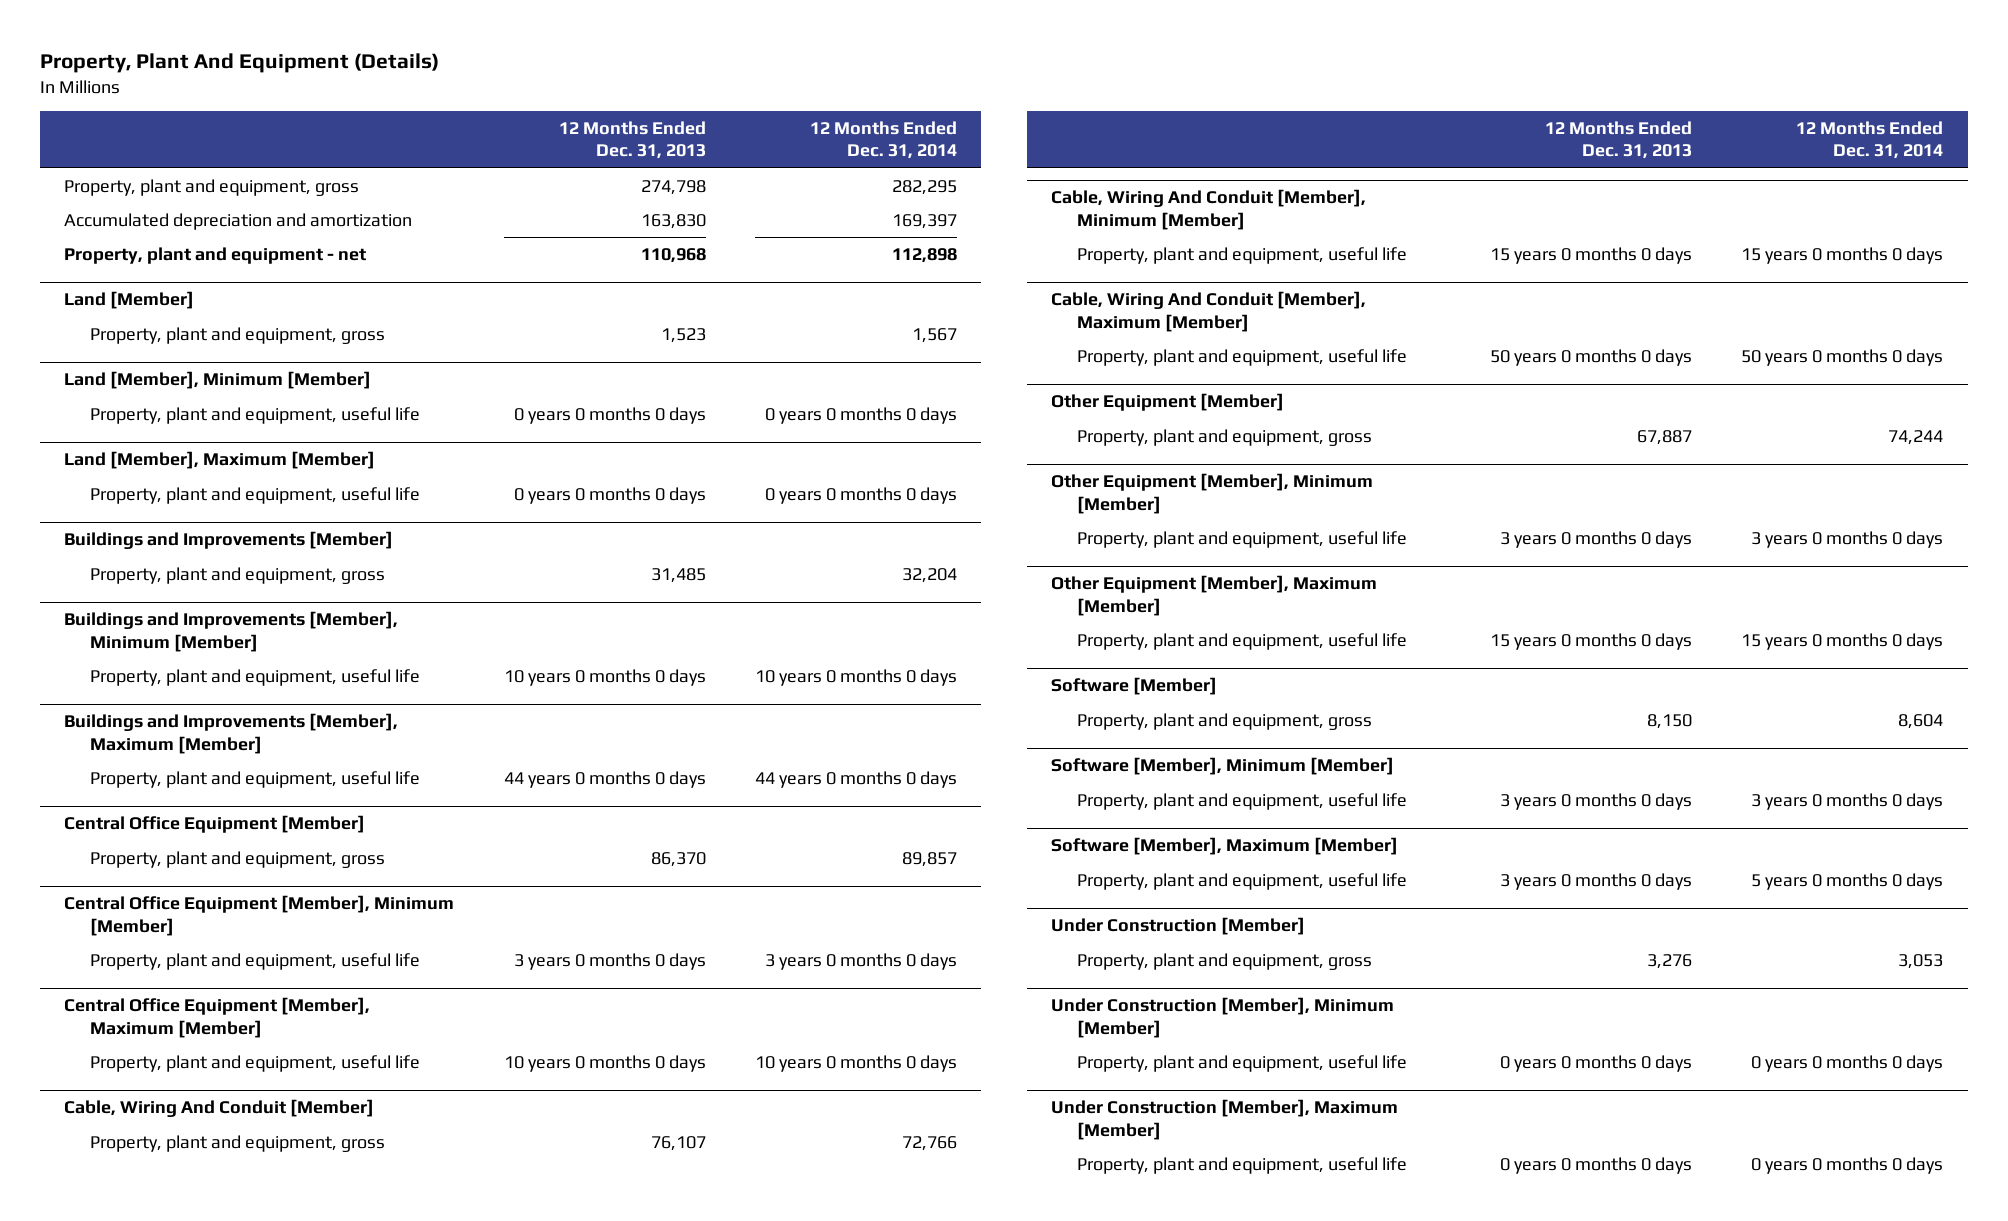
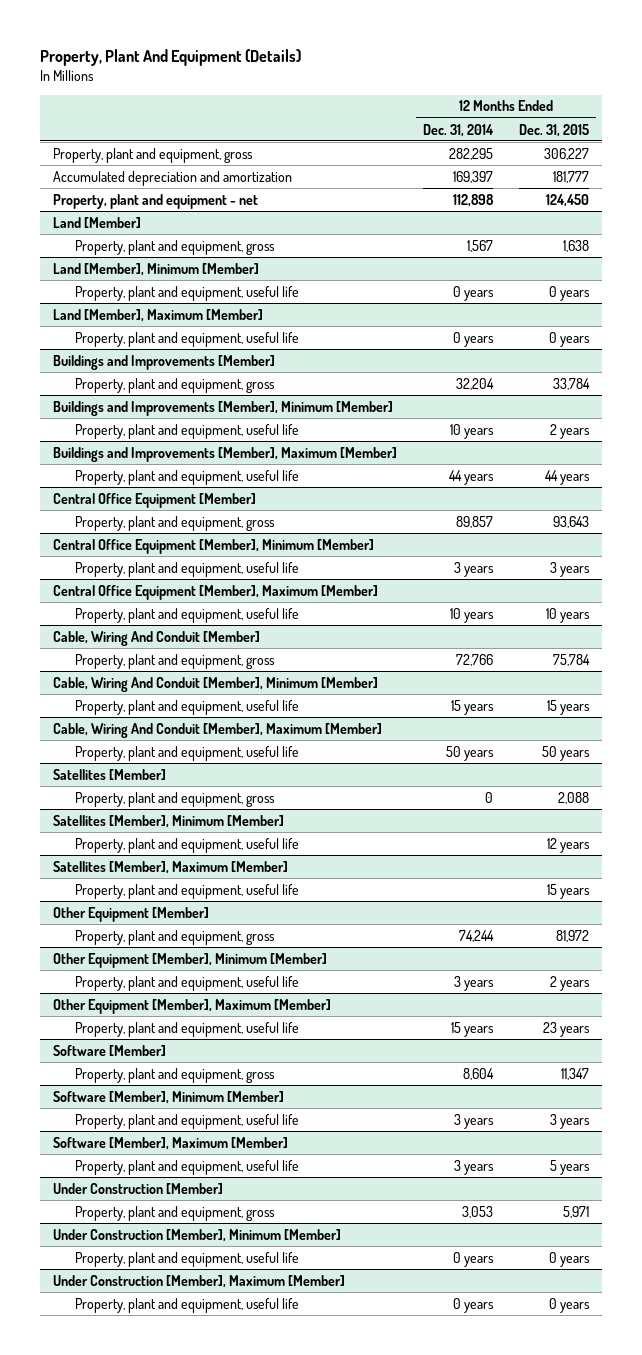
- | 12 Months Ended Dec. 31, 2013 | 12 Months Ended Dec. 31, 2014
+ | 12 Months Ended Dec. 31, 2014 | 12 Months Ended Dec. 31, 2015
@ Land [Member], Minimum [Member]
- Property, plant and equipment, useful life | 0 years 0 months 0 days | 0 years 0 months 0 days
+ Property, plant and equipment, useful life | 0 years | 0 years
@ Land [Member], Maximum [Member]
- Property, plant and equipment, useful life | 0 years 0 months 0 days | 0 years 0 months 0 days
+ Property, plant and equipment, useful life | 0 years | 0 years
@ Buildings and Improvements [Member], Minimum [Member]
- Property, plant and equipment, useful life | 10 years 0 months 0 days | 10 years 0 months 0 days
+ Property, plant and equipment, useful life | 10 years | 2 years
@ Buildings and Improvements [Member], Maximum [Member]
- Property, plant and equipment, useful life | 44 years 0 months 0 days | 44 years 0 months 0 days
+ Property, plant and equipment, useful life | 44 years | 44 years
@ Central Office Equipment [Member], Minimum [Member]
- Property, plant and equipment, useful life | 3 years 0 months 0 days | 3 years 0 months 0 days
+ Property, plant and equipment, useful life | 3 years | 3 years
@ Central Office Equipment [Member], Maximum [Member]
- Property, plant and equipment, useful life | 10 years 0 months 0 days | 10 years 0 months 0 days
+ Property, plant and equipment, useful life | 10 years | 10 years
@ Cable, Wiring And Conduit [Member], Minimum [Member]
- Property, plant and equipment, useful life | 15 years 0 months 0 days | 15 years 0 months 0 days
+ Property, plant and equipment, useful life | 15 years | 15 years
@ Cable, Wiring And Conduit [Member], Maximum [Member]
- Property, plant and equipment, useful life | 50 years 0 months 0 days | 50 years 0 months 0 days
+ Property, plant and equipment, useful life | 50 years | 50 years
+ Satellites [Member]
+ Property, plant and equipment, gross | 0 | 2,088
+ Satellites [Member], Minimum [Member]
+ Property, plant and equipment, useful life | | 12 years
+ Satellites [Member], Maximum [Member]
+ Property, plant and equipment, useful life | | 15 years
@ Other Equipment [Member], Minimum [Member]
- Property, plant and equipment, useful life | 3 years 0 months 0 days | 3 years 0 months 0 days
+ Property, plant and equipment, useful life | 3 years | 2 years
@ Other Equipment [Member], Maximum [Member]
- Property, plant and equipment, useful life | 15 years 0 months 0 days | 15 years 0 months 0 days
+ Property, plant and equipment, useful life | 15 years | 23 years
@ Software [Member], Minimum [Member]
- Property, plant and equipment, useful life | 3 years 0 months 0 days | 3 years 0 months 0 days
+ Property, plant and equipment, useful life | 3 years | 3 years
@ Software [Member], Maximum [Member]
- Property, plant and equipment, useful life | 3 years 0 months 0 days | 5 years 0 months 0 days
+ Property, plant and equipment, useful life | 3 years | 5 years
@ Under Construction [Member], Minimum [Member]
- Property, plant and equipment, useful life | 0 years 0 months 0 days | 0 years 0 months 0 days
+ Property, plant and equipment, useful life | 0 years | 0 years
@ Under Construction [Member], Maximum [Member]
- Property, plant and equipment, useful life | 0 years 0 months 0 days | 0 years 0 months 0 days
+ Property, plant and equipment, useful life | 0 years | 0 years

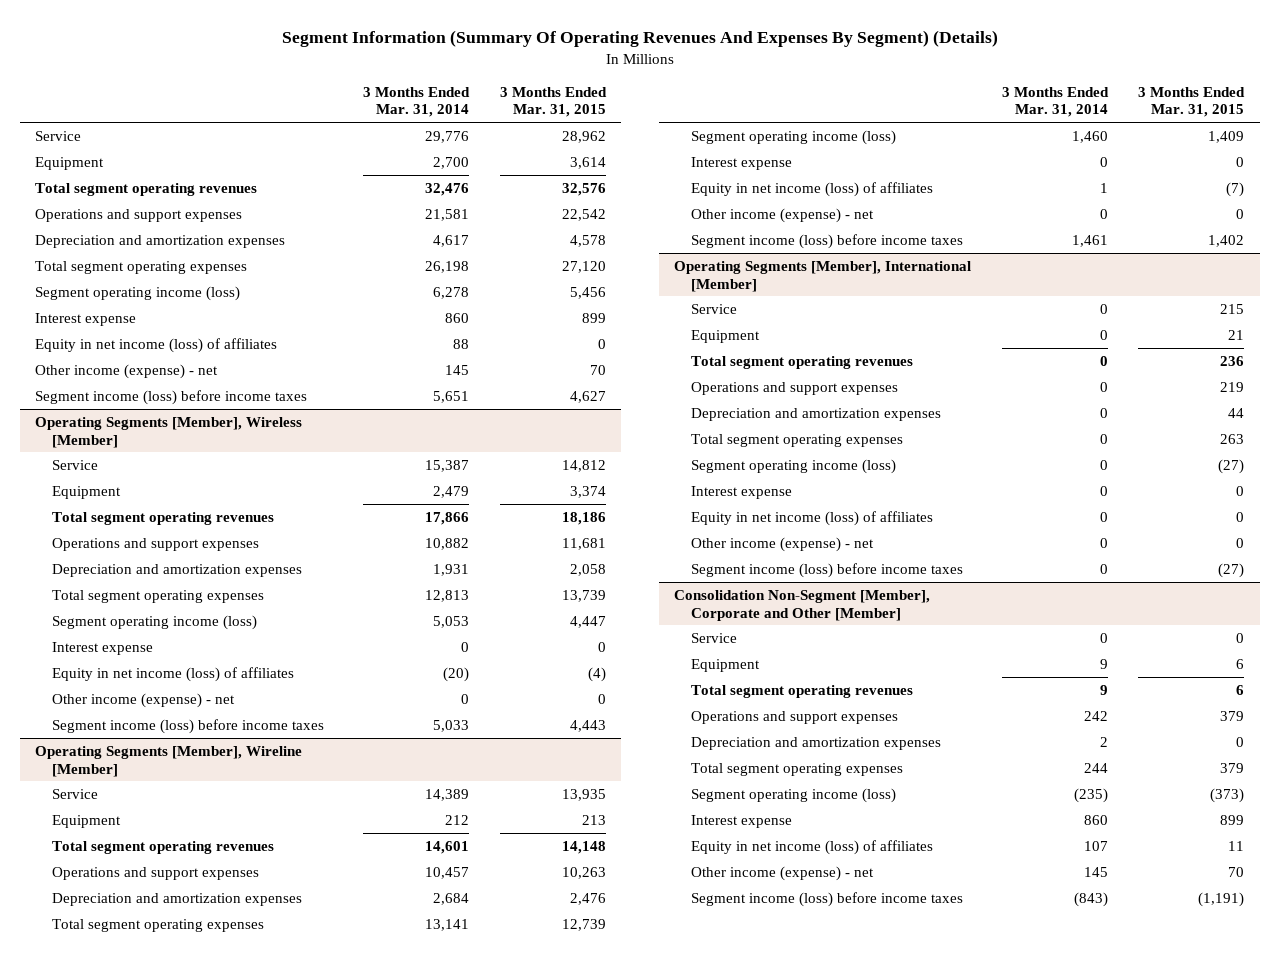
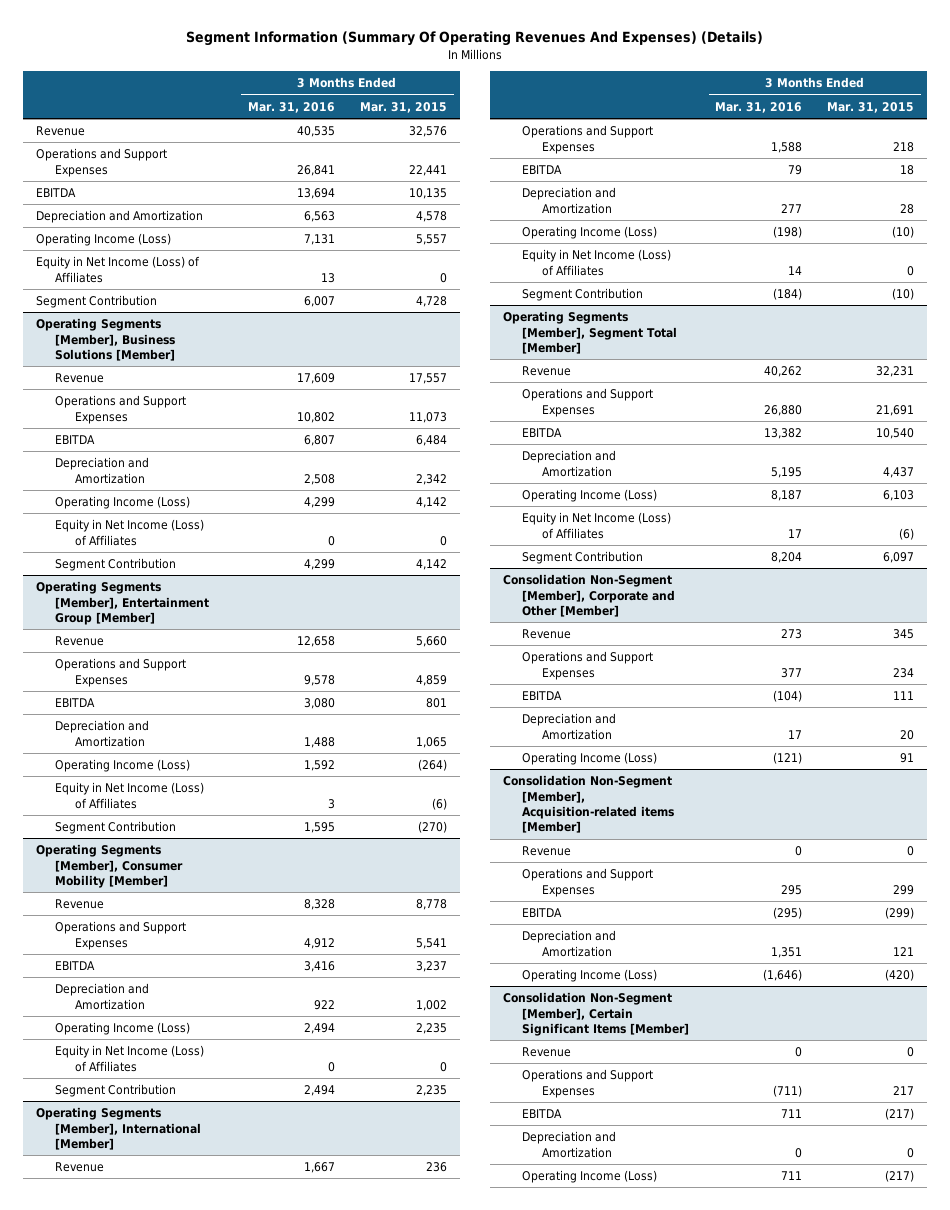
- Segment Information (Summary Of Operating Revenues And Expenses By Segment) (Details)
+ Segment Information (Summary Of Operating Revenues And Expenses) (Details)
- | 3 Months Ended Mar. 31, 2014 | 3 Months Ended Mar. 31, 2015
+ | 3 Months Ended Mar. 31, 2016 | 3 Months Ended Mar. 31, 2015
- Service | 29,776 | 28,962
- Equipment | 2,700 | 3,614
- Total segment operating revenues | 32,476 | 32,576
- Operations and support expenses | 21,581 | 22,542
- Depreciation and amortization expenses | 4,617 | 4,578
- Total segment operating expenses | 26,198 | 27,120
- Segment operating income (loss) | 6,278 | 5,456
- Interest expense | 860 | 899
- Equity in net income (loss) of affiliates | 88 | 0
- Other income (expense) - net | 145 | 70
- Segment income (loss) before income taxes | 5,651 | 4,627
- Operating Segments [Member], Wireless [Member]
- Service | 15,387 | 14,812
- Equipment | 2,479 | 3,374
- Total segment operating revenues | 17,866 | 18,186
- Operations and support expenses | 10,882 | 11,681
- Depreciation and amortization expenses | 1,931 | 2,058
- Total segment operating expenses | 12,813 | 13,739
- Segment operating income (loss) | 5,053 | 4,447
- Interest expense | 0 | 0
- Equity in net income (loss) of affiliates | (20) | (4)
- Other income (expense) - net | 0 | 0
- Segment income (loss) before income taxes | 5,033 | 4,443
- Operating Segments [Member], Wireline [Member]
- Service | 14,389 | 13,935
- Equipment | 212 | 213
- Total segment operating revenues | 14,601 | 14,148
- Operations and support expenses | 10,457 | 10,263
- Depreciation and amortization expenses | 2,684 | 2,476
- Total segment operating expenses | 13,141 | 12,739
- Segment operating income (loss) | 1,460 | 1,409
- Interest expense | 0 | 0
- Equity in net income (loss) of affiliates | 1 | (7)
- Other income (expense) - net | 0 | 0
- Segment income (loss) before income taxes | 1,461 | 1,402
+ Revenue | 40,535 | 32,576
+ Operations and Support Expenses | 26,841 | 22,441
+ EBITDA | 13,694 | 10,135
+ Depreciation and Amortization | 6,563 | 4,578
+ Operating Income (Loss) | 7,131 | 5,557
+ Equity in Net Income (Loss) of Affiliates | 13 | 0
+ Segment Contribution | 6,007 | 4,728
+ Operating Segments [Member], Business Solutions [Member]
+ Revenue | 17,609 | 17,557
+ Operations and Support Expenses | 10,802 | 11,073
+ EBITDA | 6,807 | 6,484
+ Depreciation and Amortization | 2,508 | 2,342
+ Operating Income (Loss) | 4,299 | 4,142
+ Equity in Net Income (Loss) of Affiliates | 0 | 0
+ Segment Contribution | 4,299 | 4,142
+ Operating Segments [Member], Entertainment Group [Member]
+ Revenue | 12,658 | 5,660
+ Operations and Support Expenses | 9,578 | 4,859
+ EBITDA | 3,080 | 801
+ Depreciation and Amortization | 1,488 | 1,065
+ Operating Income (Loss) | 1,592 | (264)
+ Equity in Net Income (Loss) of Affiliates | 3 | (6)
+ Segment Contribution | 1,595 | (270)
+ Operating Segments [Member], Consumer Mobility [Member]
+ Revenue | 8,328 | 8,778
+ Operations and Support Expenses | 4,912 | 5,541
+ EBITDA | 3,416 | 3,237
+ Depreciation and Amortization | 922 | 1,002
+ Operating Income (Loss) | 2,494 | 2,235
+ Equity in Net Income (Loss) of Affiliates | 0 | 0
+ Segment Contribution | 2,494 | 2,235
@ Operating Segments [Member], International [Member]
- Service | 0 | 215
- Equipment | 0 | 21
- Total segment operating revenues | 0 | 236
- Operations and support expenses | 0 | 219
- Depreciation and amortization expenses | 0 | 44
- Total segment operating expenses | 0 | 263
- Segment operating income (loss) | 0 | (27)
- Interest expense | 0 | 0
- Equity in net income (loss) of affiliates | 0 | 0
- Other income (expense) - net | 0 | 0
- Segment income (loss) before income taxes | 0 | (27)
+ Revenue | 1,667 | 236
+ Operations and Support Expenses | 1,588 | 218
+ EBITDA | 79 | 18
+ Depreciation and Amortization | 277 | 28
+ Operating Income (Loss) | (198) | (10)
+ Equity in Net Income (Loss) of Affiliates | 14 | 0
+ Segment Contribution | (184) | (10)
+ Operating Segments [Member], Segment Total [Member]
+ Revenue | 40,262 | 32,231
+ Operations and Support Expenses | 26,880 | 21,691
+ EBITDA | 13,382 | 10,540
+ Depreciation and Amortization | 5,195 | 4,437
+ Operating Income (Loss) | 8,187 | 6,103
+ Equity in Net Income (Loss) of Affiliates | 17 | (6)
+ Segment Contribution | 8,204 | 6,097
@ Consolidation Non-Segment [Member], Corporate and Other [Member]
- Service | 0 | 0
- Equipment | 9 | 6
- Total segment operating revenues | 9 | 6
- Operations and support expenses | 242 | 379
- Depreciation and amortization expenses | 2 | 0
- Total segment operating expenses | 244 | 379
- Segment operating income (loss) | (235) | (373)
- Interest expense | 860 | 899
- Equity in net income (loss) of affiliates | 107 | 11
- Other income (expense) - net | 145 | 70
- Segment income (loss) before income taxes | (843) | (1,191)
+ Revenue | 273 | 345
+ Operations and Support Expenses | 377 | 234
+ EBITDA | (104) | 111
+ Depreciation and Amortization | 17 | 20
+ Operating Income (Loss) | (121) | 91
+ Consolidation Non-Segment [Member], Acquisition-related items [Member]
+ Revenue | 0 | 0
+ Operations and Support Expenses | 295 | 299
+ EBITDA | (295) | (299)
+ Depreciation and Amortization | 1,351 | 121
+ Operating Income (Loss) | (1,646) | (420)
+ Consolidation Non-Segment [Member], Certain Significant Items [Member]
+ Revenue | 0 | 0
+ Operations and Support Expenses | (711) | 217
+ EBITDA | 711 | (217)
+ Depreciation and Amortization | 0 | 0
+ Operating Income (Loss) | 711 | (217)

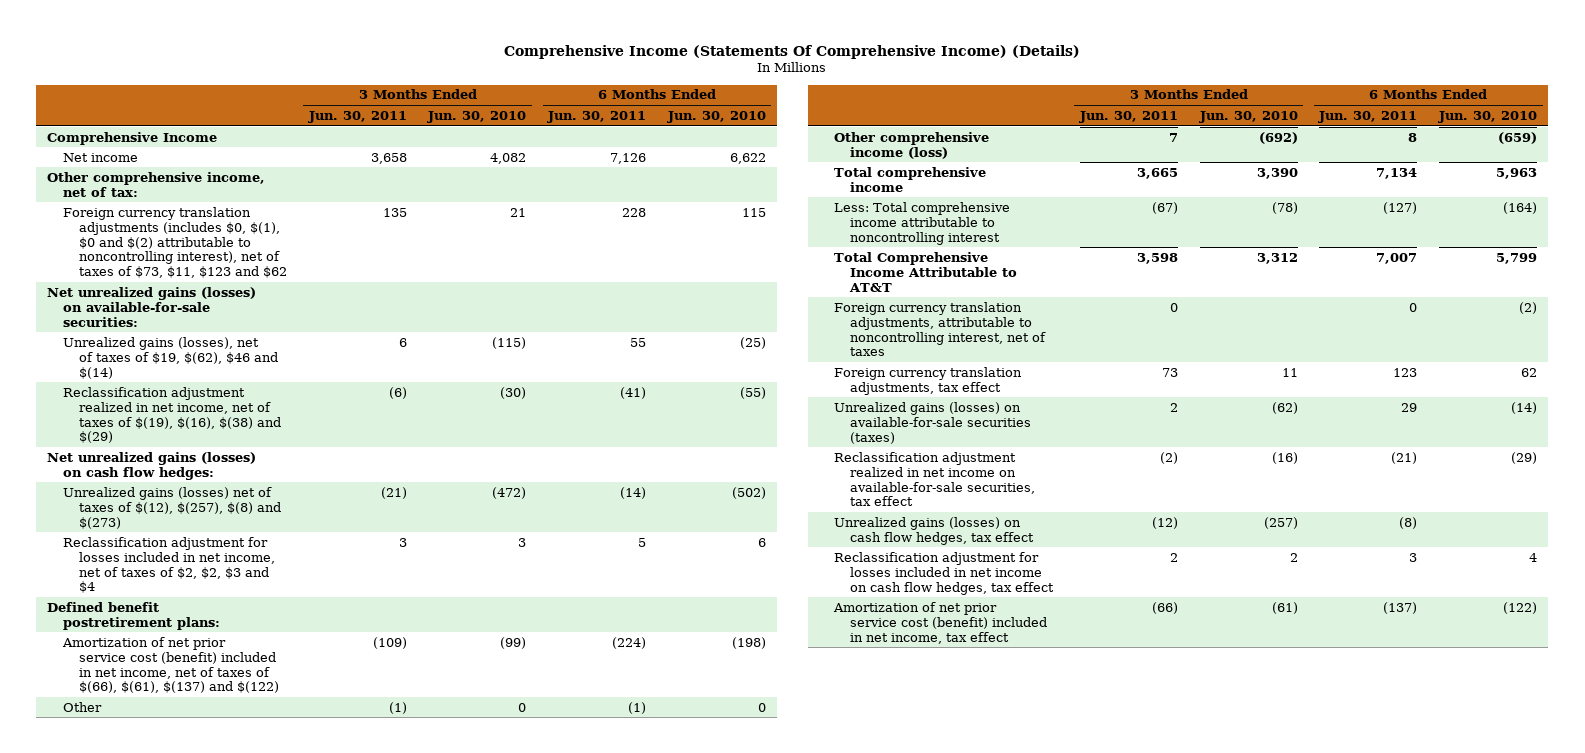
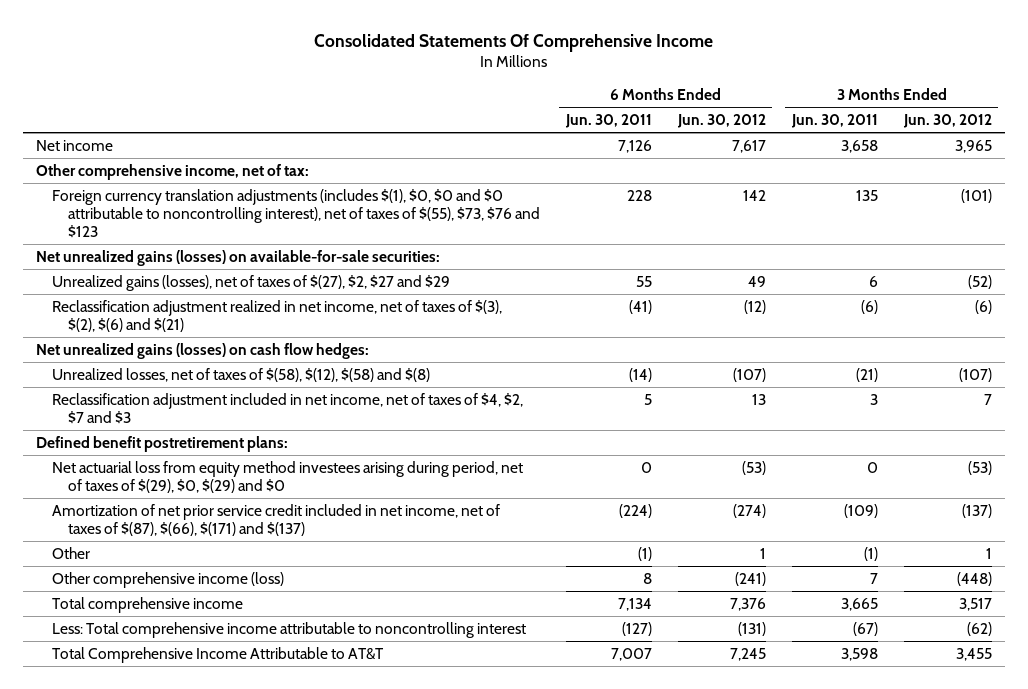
- Comprehensive Income (Statements Of Comprehensive Income) (Details)
+ Consolidated Statements Of Comprehensive Income
- | 3 Months Ended Jun. 30, 2011 | 3 Months Ended Jun. 30, 2010 | 6 Months Ended Jun. 30, 2011 | 6 Months Ended Jun. 30, 2010
+ | 6 Months Ended Jun. 30, 2011 | 6 Months Ended Jun. 30, 2012 | 3 Months Ended Jun. 30, 2011 | 3 Months Ended Jun. 30, 2012
- Comprehensive Income
- Foreign currency translation adjustments (includes $0, $(1), $0 and $(2) attributable to noncontrolling interest), net of taxes of $73, $11, $123 and $62 | 135 | 21 | 228 | 115
+ Foreign currency translation adjustments (includes $(1), $0, $0 and $0 attributable to noncontrolling interest), net of taxes of $(55), $73, $76 and $123 | 228 | 142 | 135 | (101)
- Unrealized gains (losses), net of taxes of $19, $(62), $46 and $(14) | 6 | (115) | 55 | (25)
- Reclassification adjustment realized in net income, net of taxes of $(19), $(16), $(38) and $(29) | (6) | (30) | (41) | (55)
+ Unrealized gains (losses), net of taxes of $(27), $2, $27 and $29 | 55 | 49 | 6 | (52)
+ Reclassification adjustment realized in net income, net of taxes of $(3), $(2), $(6) and $(21) | (41) | (12) | (6) | (6)
- Unrealized gains (losses) net of taxes of $(12), $(257), $(8) and $(273) | (21) | (472) | (14) | (502)
- Reclassification adjustment for losses included in net income, net of taxes of $2, $2, $3 and $4 | 3 | 3 | 5 | 6
+ Unrealized losses, net of taxes of $(58), $(12), $(58) and $(8) | (14) | (107) | (21) | (107)
+ Reclassification adjustment included in net income, net of taxes of $4, $2, $7 and $3 | 5 | 13 | 3 | 7
- Amortization of net prior service cost (benefit) included in net income, net of taxes of $(66), $(61), $(137) and $(122) | (109) | (99) | (224) | (198)
+ Net actuarial loss from equity method investees arising during period, net of taxes of $(29), $0, $(29) and $0 | 0 | (53) | 0 | (53)
+ Amortization of net prior service credit included in net income, net of taxes of $(87), $(66), $(171) and $(137) | (224) | (274) | (109) | (137)
- Foreign currency translation adjustments, attributable to noncontrolling interest, net of taxes | 0 | | 0 | (2)
- Foreign currency translation adjustments, tax effect | 73 | 11 | 123 | 62
- Unrealized gains (losses) on available-for-sale securities (taxes) | 2 | (62) | 29 | (14)
- Reclassification adjustment realized in net income on available-for-sale securities, tax effect | (2) | (16) | (21) | (29)
- Unrealized gains (losses) on cash flow hedges, tax effect | (12) | (257) | (8) |
- Reclassification adjustment for losses included in net income on cash flow hedges, tax effect | 2 | 2 | 3 | 4
- Amortization of net prior service cost (benefit) included in net income, tax effect | (66) | (61) | (137) | (122)

